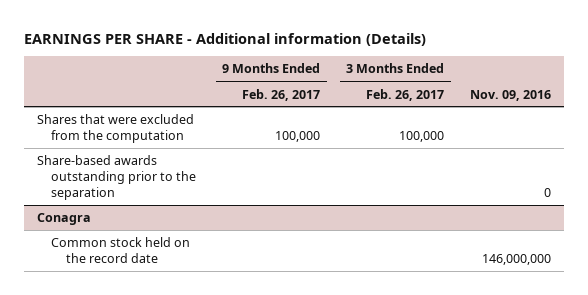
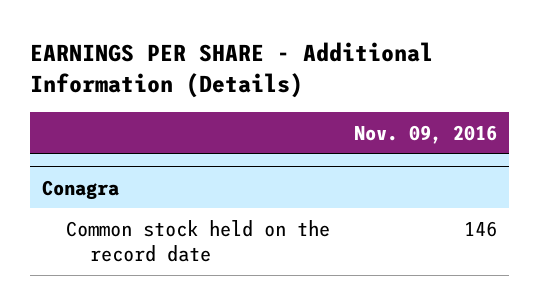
- EARNINGS PER SHARE - Additional information (Details)
+ EARNINGS PER SHARE - Additional Information (Details)
- | 9 Months Ended Feb. 26, 2017 | 3 Months Ended Feb. 26, 2017 | Nov. 09, 2016
+ | Nov. 09, 2016
- Shares that were excluded from the computation | 100,000 | 100,000 |
- Share-based awards outstanding prior to the separation | | | 0
@ Conagra
- Common stock held on the record date | | | 146,000,000
+ Common stock held on the record date | 146

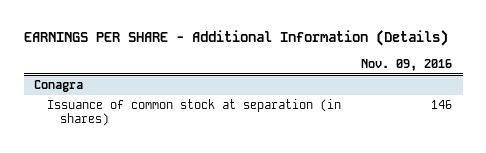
@ Conagra
- Common stock held on the record date | 146
+ Issuance of common stock at separation (in shares) | 146

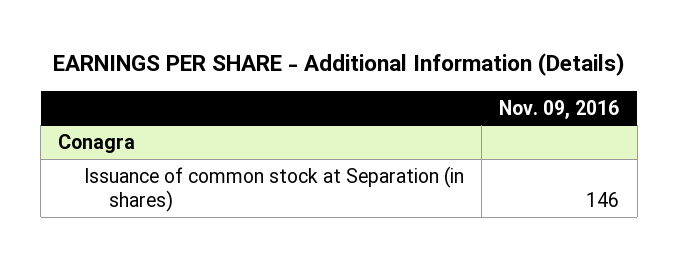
@ Conagra
- Issuance of common stock at separation (in shares) | 146
+ Issuance of common stock at Separation (in shares) | 146

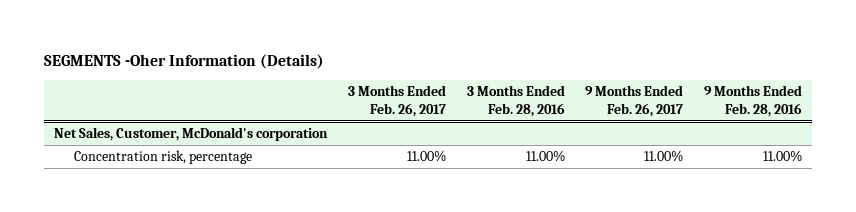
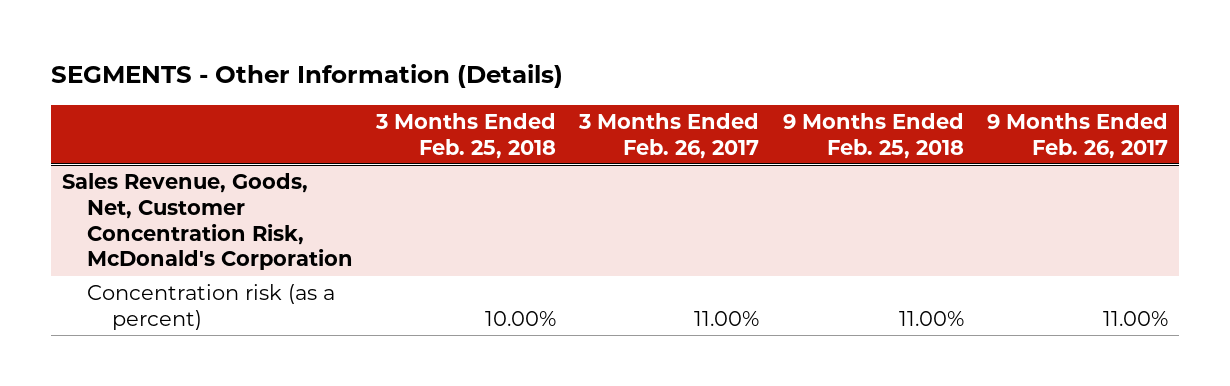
- SEGMENTS -Oher Information (Details)
+ SEGMENTS - Other Information (Details)
- | 3 Months Ended Feb. 26, 2017 | 3 Months Ended Feb. 28, 2016 | 9 Months Ended Feb. 26, 2017 | 9 Months Ended Feb. 28, 2016
+ | 3 Months Ended Feb. 25, 2018 | 3 Months Ended Feb. 26, 2017 | 9 Months Ended Feb. 25, 2018 | 9 Months Ended Feb. 26, 2017
- Net Sales, Customer, McDonald's corporation
- Concentration risk, percentage | 11.00% | 11.00% | 11.00% | 11.00%
+ Sales Revenue, Goods, Net, Customer Concentration Risk, McDonald's Corporation
+ Concentration risk (as a percent) | 10.00% | 11.00% | 11.00% | 11.00%

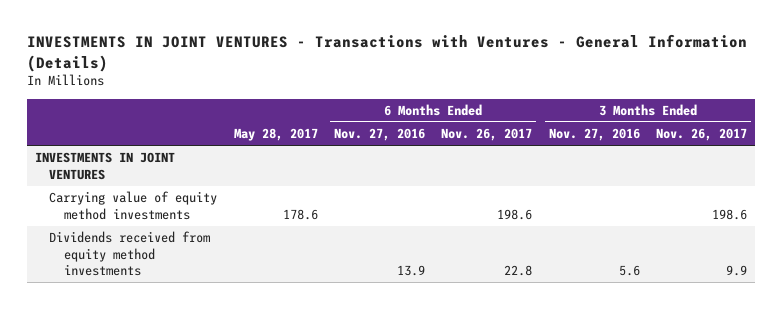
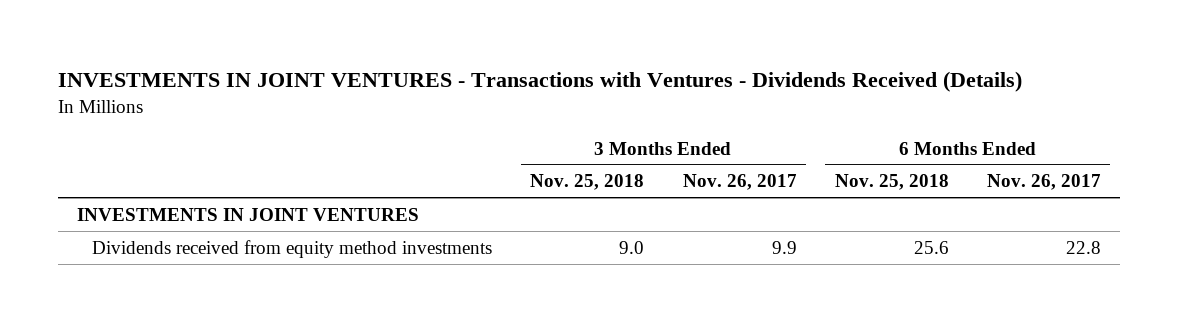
- INVESTMENTS IN JOINT VENTURES - Transactions with Ventures - General Information (Details)
+ INVESTMENTS IN JOINT VENTURES - Transactions with Ventures - Dividends Received (Details)
- | May 28, 2017 | 6 Months Ended Nov. 27, 2016 | 6 Months Ended Nov. 26, 2017 | 3 Months Ended Nov. 27, 2016 | 3 Months Ended Nov. 26, 2017
+ | 3 Months Ended Nov. 25, 2018 | 3 Months Ended Nov. 26, 2017 | 6 Months Ended Nov. 25, 2018 | 6 Months Ended Nov. 26, 2017
- Carrying value of equity method investments | 178.6 | | 198.6 | | 198.6

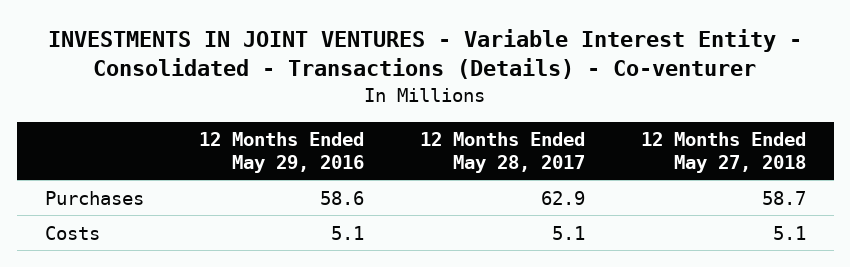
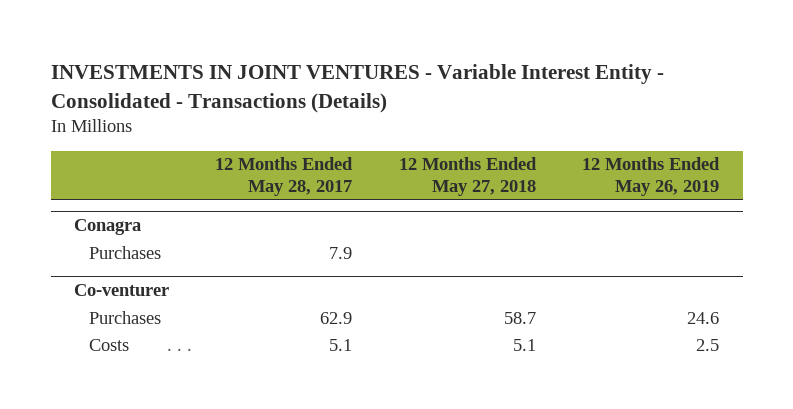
- INVESTMENTS IN JOINT VENTURES - Variable Interest Entity - Consolidated - Transactions (Details) - Co-venturer
+ INVESTMENTS IN JOINT VENTURES - Variable Interest Entity - Consolidated - Transactions (Details)
- | 12 Months Ended May 29, 2016 | 12 Months Ended May 28, 2017 | 12 Months Ended May 27, 2018
+ | 12 Months Ended May 28, 2017 | 12 Months Ended May 27, 2018 | 12 Months Ended May 26, 2019
+ Conagra
+ Purchases | 7.9 | |
+ Co-venturer

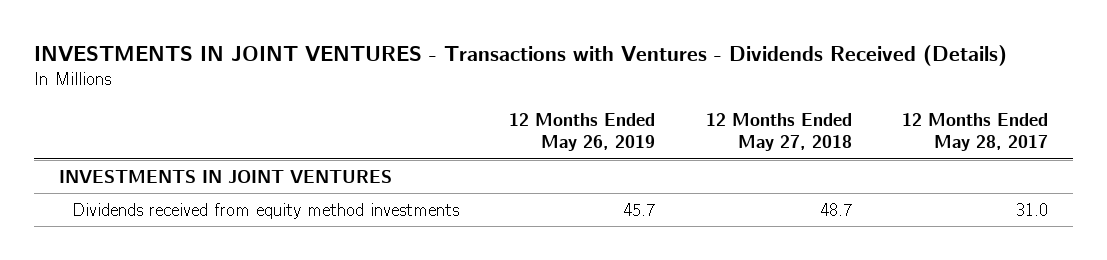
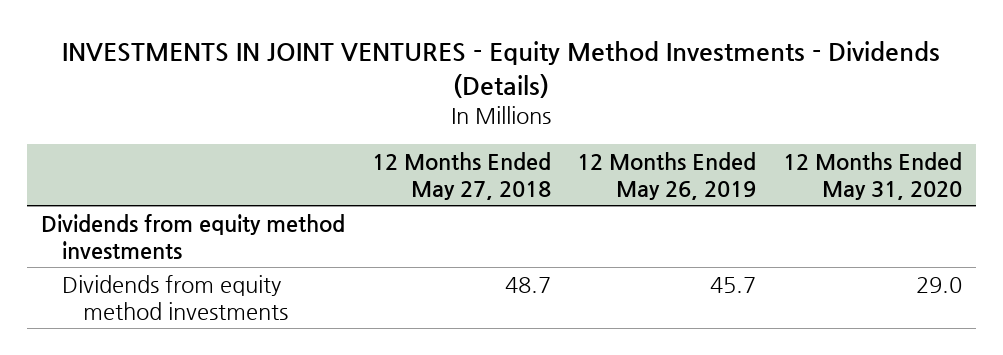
- INVESTMENTS IN JOINT VENTURES - Transactions with Ventures - Dividends Received (Details)
+ INVESTMENTS IN JOINT VENTURES - Equity Method Investments - Dividends (Details)
- | 12 Months Ended May 26, 2019 | 12 Months Ended May 27, 2018 | 12 Months Ended May 28, 2017
+ | 12 Months Ended May 27, 2018 | 12 Months Ended May 26, 2019 | 12 Months Ended May 31, 2020
- INVESTMENTS IN JOINT VENTURES
- Dividends received from equity method investments | 45.7 | 48.7 | 31.0
+ Dividends from equity method investments
+ Dividends from equity method investments | 48.7 | 45.7 | 29.0

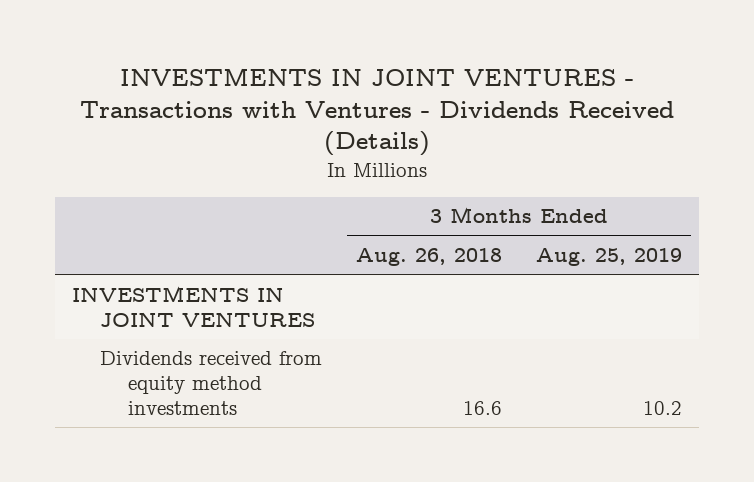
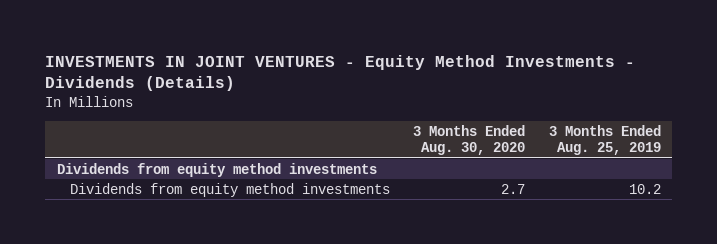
- INVESTMENTS IN JOINT VENTURES - Transactions with Ventures - Dividends Received (Details)
+ INVESTMENTS IN JOINT VENTURES - Equity Method Investments - Dividends (Details)
- | 3 Months Ended Aug. 26, 2018 | 3 Months Ended Aug. 25, 2019
+ | 3 Months Ended Aug. 30, 2020 | 3 Months Ended Aug. 25, 2019
- INVESTMENTS IN JOINT VENTURES
- Dividends received from equity method investments | 16.6 | 10.2
+ Dividends from equity method investments
+ Dividends from equity method investments | 2.7 | 10.2

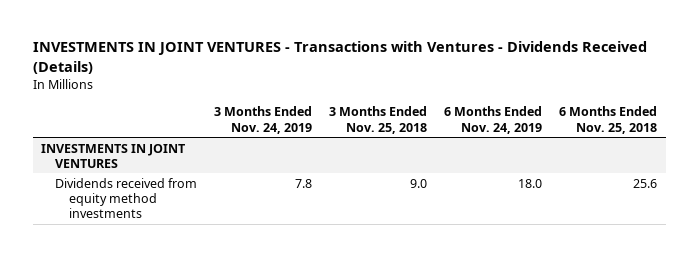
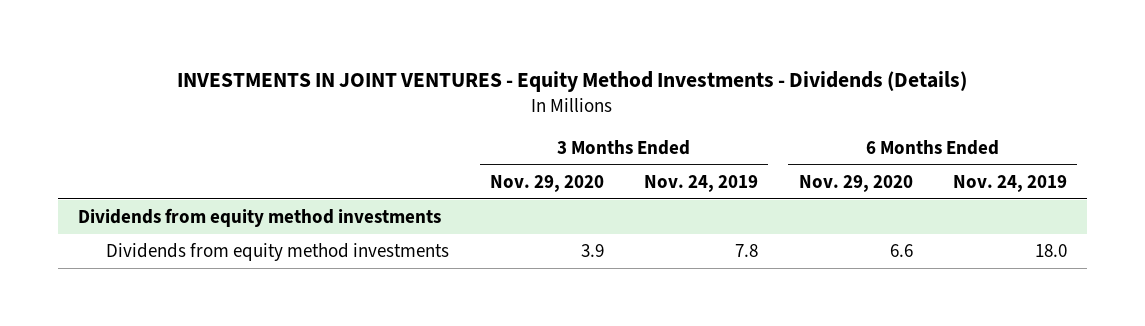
- INVESTMENTS IN JOINT VENTURES - Transactions with Ventures - Dividends Received (Details)
+ INVESTMENTS IN JOINT VENTURES - Equity Method Investments - Dividends (Details)
- | 3 Months Ended Nov. 24, 2019 | 3 Months Ended Nov. 25, 2018 | 6 Months Ended Nov. 24, 2019 | 6 Months Ended Nov. 25, 2018
+ | 3 Months Ended Nov. 29, 2020 | 3 Months Ended Nov. 24, 2019 | 6 Months Ended Nov. 29, 2020 | 6 Months Ended Nov. 24, 2019
- INVESTMENTS IN JOINT VENTURES
- Dividends received from equity method investments | 7.8 | 9.0 | 18.0 | 25.6
+ Dividends from equity method investments
+ Dividends from equity method investments | 3.9 | 7.8 | 6.6 | 18.0

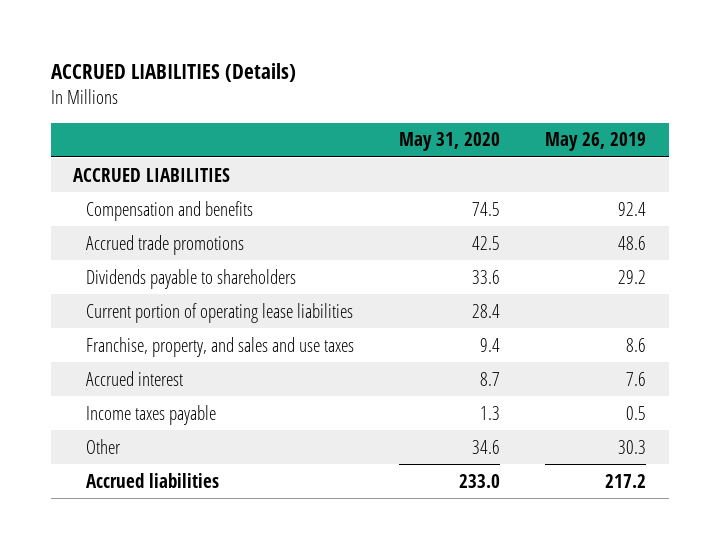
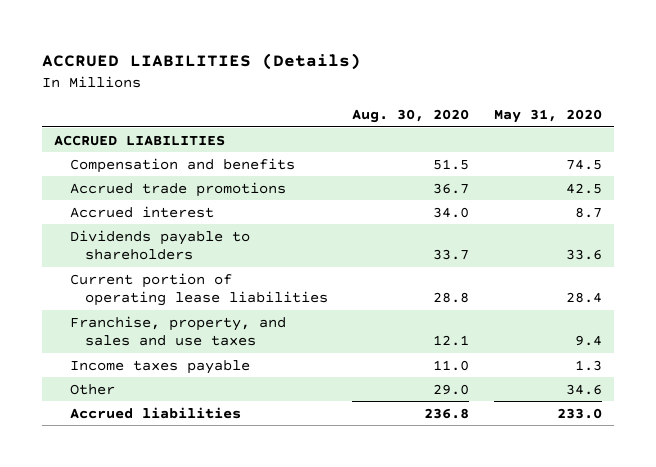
- | May 31, 2020 | May 26, 2019
+ | Aug. 30, 2020 | May 31, 2020
moved up: Accrued interest | 34.0 | 8.7

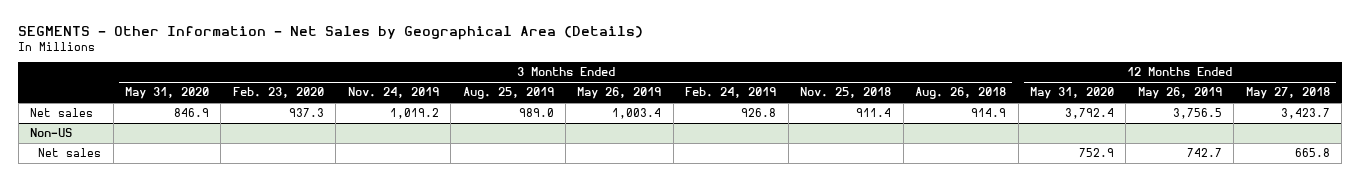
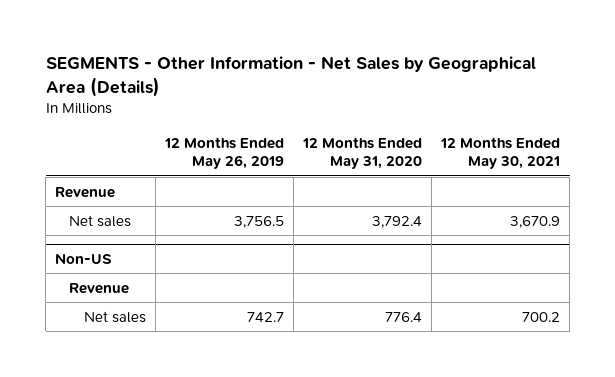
- | 3 Months Ended May 31, 2020 | 3 Months Ended Feb. 23, 2020 | 3 Months Ended Nov. 24, 2019 | 3 Months Ended Aug. 25, 2019 | 3 Months Ended May 26, 2019 | 3 Months Ended Feb. 24, 2019 | 3 Months Ended Nov. 25, 2018 | 3 Months Ended Aug. 26, 2018 | 12 Months Ended May 31, 2020 | 12 Months Ended May 26, 2019 | 12 Months Ended May 27, 2018
+ | 12 Months Ended May 26, 2019 | 12 Months Ended May 31, 2020 | 12 Months Ended May 30, 2021
+ Revenue
@ Non-US
- Net sales | | | | | | | | | 752.9 | 742.7 | 665.8
+ Revenue
+ Net sales | 742.7 | 776.4 | 700.2

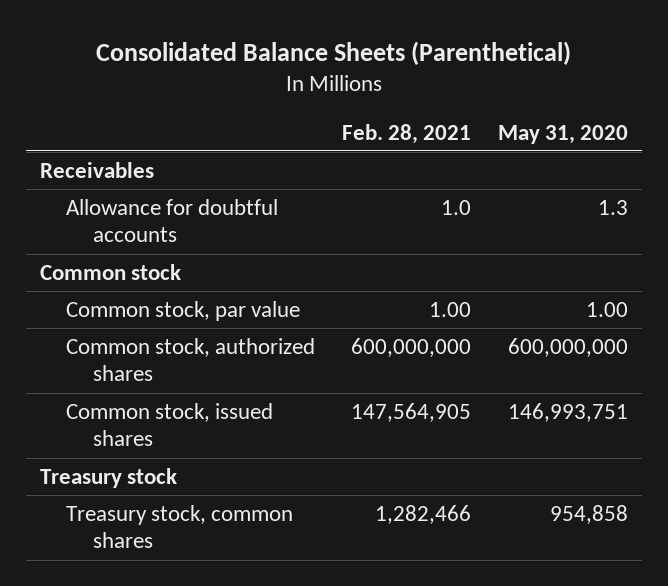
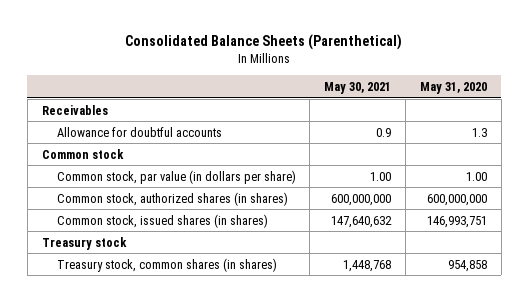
- | Feb. 28, 2021 | May 31, 2020
+ | May 30, 2021 | May 31, 2020
- Common stock, par value | 1.00 | 1.00
- Common stock, authorized shares | 600,000,000 | 600,000,000
- Common stock, issued shares | 147,564,905 | 146,993,751
+ Common stock, par value (in dollars per share) | 1.00 | 1.00
+ Common stock, authorized shares (in shares) | 600,000,000 | 600,000,000
+ Common stock, issued shares (in shares) | 147,640,632 | 146,993,751
- Treasury stock, common shares | 1,282,466 | 954,858
+ Treasury stock, common shares (in shares) | 1,448,768 | 954,858

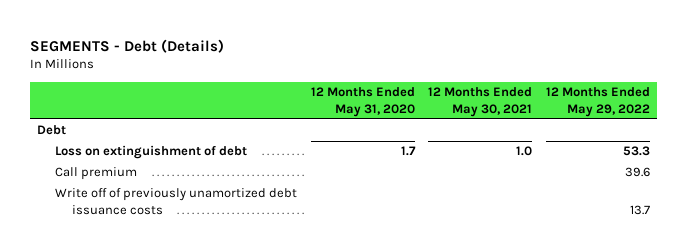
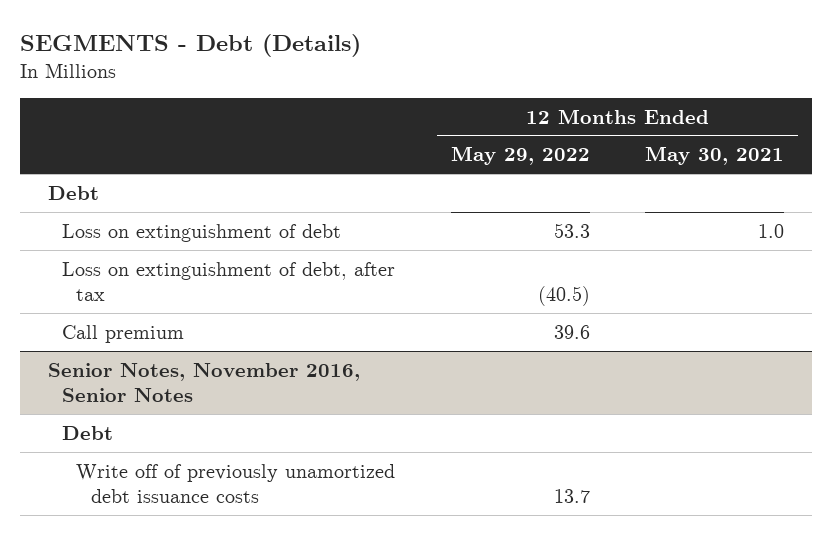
- | 12 Months Ended May 31, 2020 | 12 Months Ended May 30, 2021 | 12 Months Ended May 29, 2022
+ | 12 Months Ended May 29, 2022 | 12 Months Ended May 30, 2021
+ Loss on extinguishment of debt, after tax | (40.5) |
+ Senior Notes, November 2016, Senior Notes
+ Debt

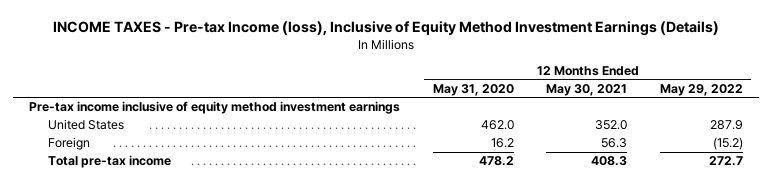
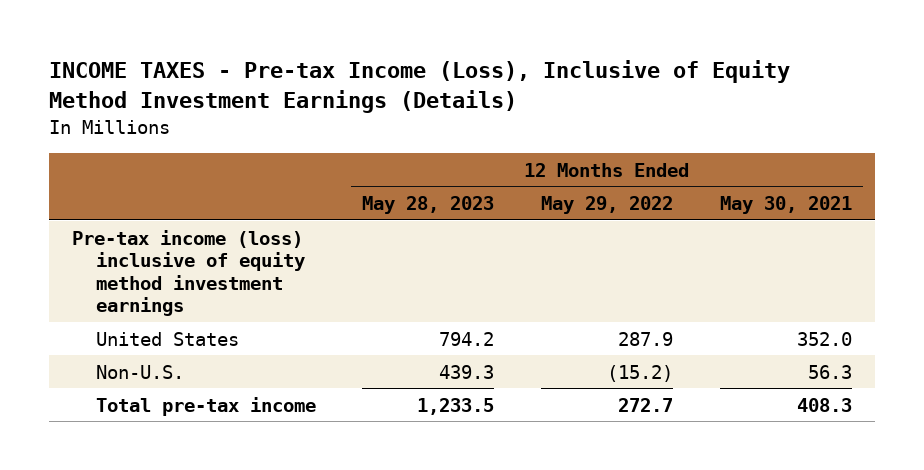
- INCOME TAXES - Pre-tax Income (loss), Inclusive of Equity Method Investment Earnings (Details)
+ INCOME TAXES - Pre-tax Income (Loss), Inclusive of Equity Method Investment Earnings (Details)
- | 12 Months Ended May 31, 2020 | 12 Months Ended May 30, 2021 | 12 Months Ended May 29, 2022
+ | 12 Months Ended May 28, 2023 | 12 Months Ended May 29, 2022 | 12 Months Ended May 30, 2021
- Pre-tax income inclusive of equity method investment earnings
+ Pre-tax income (loss) inclusive of equity method investment earnings
- Foreign | 16.2 | 56.3 | (15.2)
+ Non-U.S. | 439.3 | (15.2) | 56.3

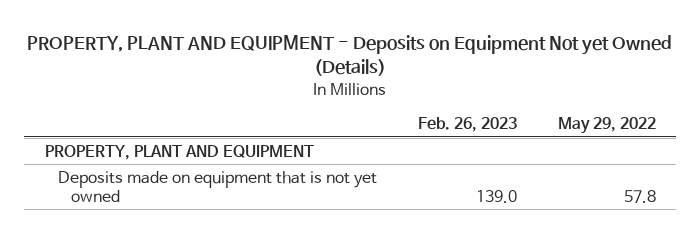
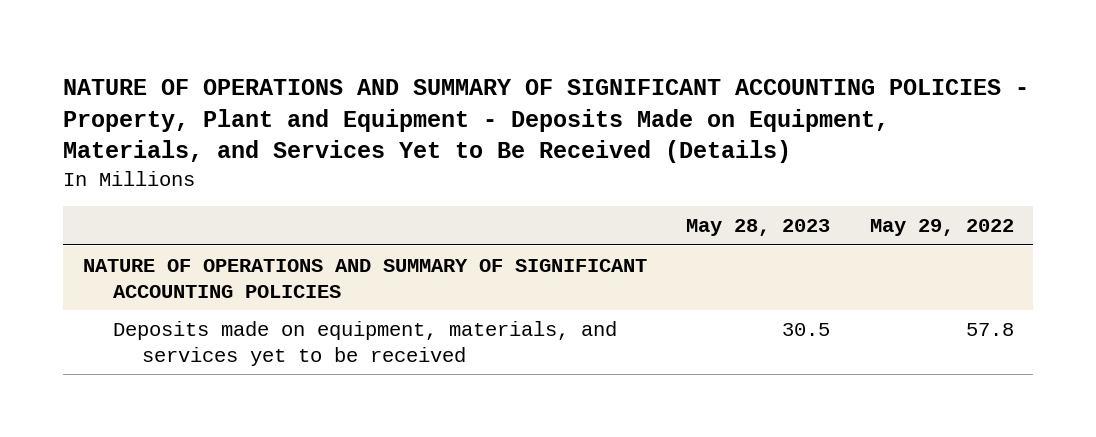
- PROPERTY, PLANT AND EQUIPMENT - Deposits on Equipment Not yet Owned (Details)
+ NATURE OF OPERATIONS AND SUMMARY OF SIGNIFICANT ACCOUNTING POLICIES - Property, Plant and Equipment - Deposits Made on Equipment, Materials, and Services Yet to Be Received (Details)
- | Feb. 26, 2023 | May 29, 2022
+ | May 28, 2023 | May 29, 2022
- PROPERTY, PLANT AND EQUIPMENT
- Deposits made on equipment that is not yet owned | 139.0 | 57.8
+ NATURE OF OPERATIONS AND SUMMARY OF SIGNIFICANT ACCOUNTING POLICIES
+ Deposits made on equipment, materials, and services yet to be received | 30.5 | 57.8

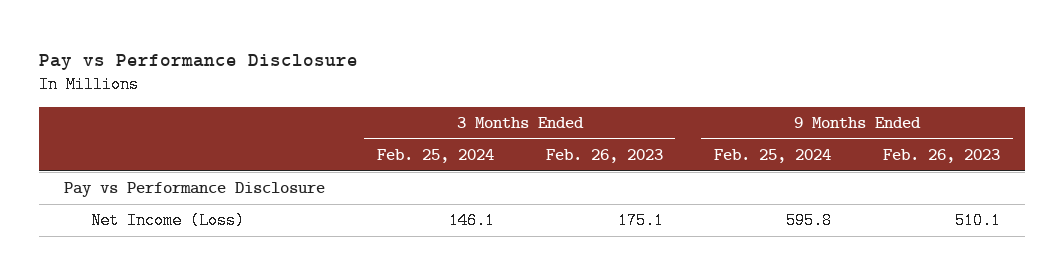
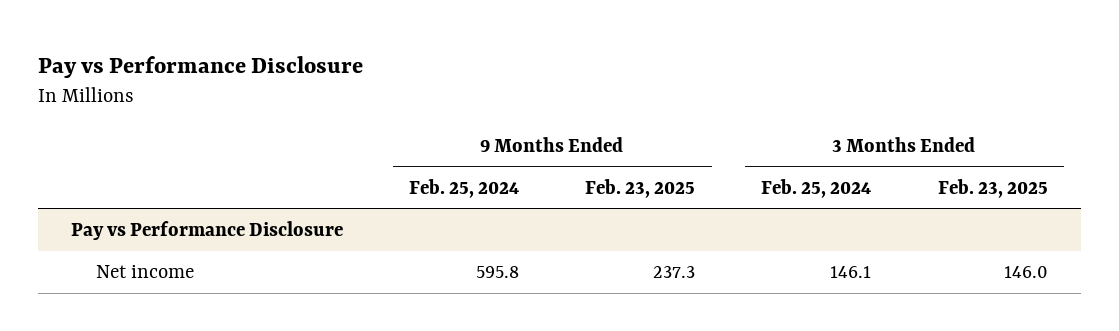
- | 3 Months Ended Feb. 25, 2024 | 3 Months Ended Feb. 26, 2023 | 9 Months Ended Feb. 25, 2024 | 9 Months Ended Feb. 26, 2023
+ | 9 Months Ended Feb. 25, 2024 | 9 Months Ended Feb. 23, 2025 | 3 Months Ended Feb. 25, 2024 | 3 Months Ended Feb. 23, 2025
- Net Income (Loss) | 146.1 | 175.1 | 595.8 | 510.1
+ Net income | 595.8 | 237.3 | 146.1 | 146.0

